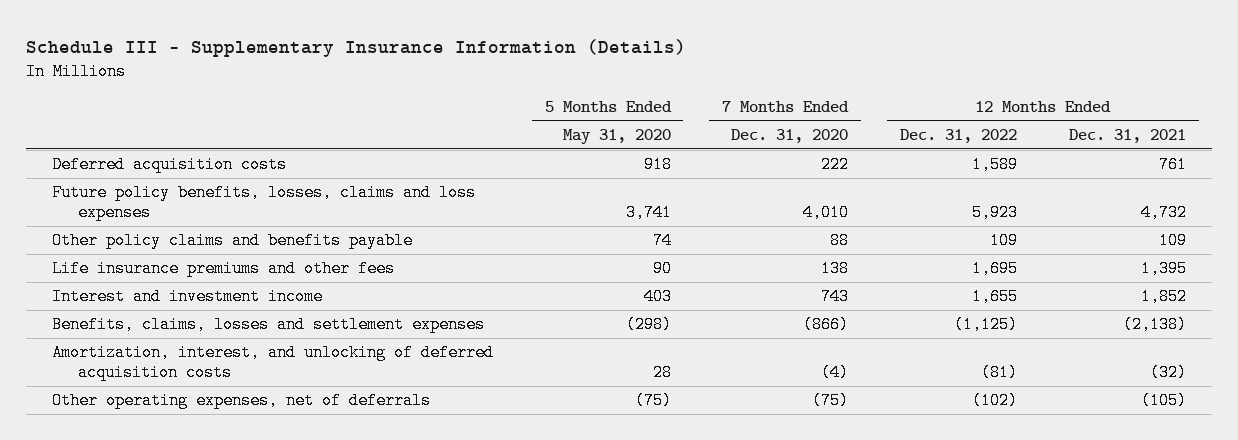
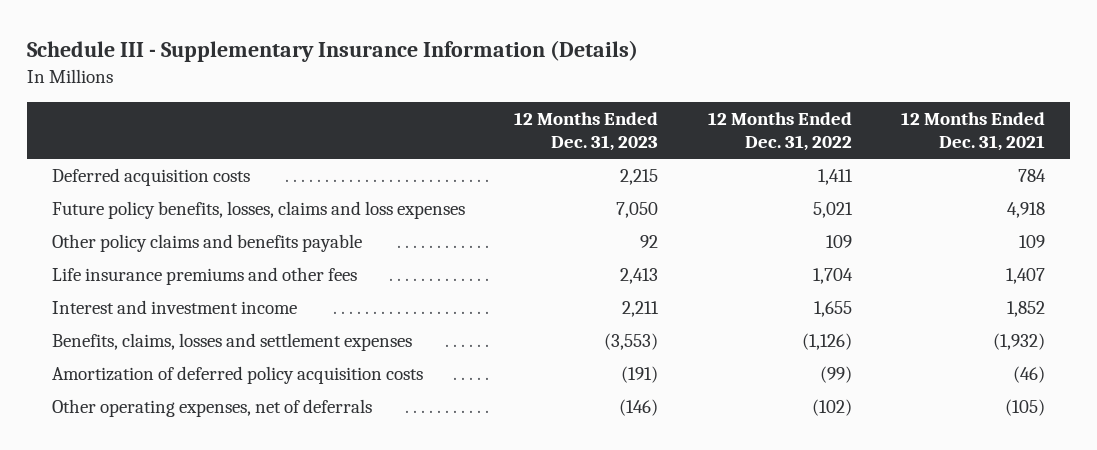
- | 5 Months Ended May 31, 2020 | 7 Months Ended Dec. 31, 2020 | 12 Months Ended Dec. 31, 2022 | 12 Months Ended Dec. 31, 2021
+ | 12 Months Ended Dec. 31, 2023 | 12 Months Ended Dec. 31, 2022 | 12 Months Ended Dec. 31, 2021
- Deferred acquisition costs | 918 | 222 | 1,589 | 761
- Future policy benefits, losses, claims and loss expenses | 3,741 | 4,010 | 5,923 | 4,732
+ Deferred acquisition costs | 2,215 | 1,411 | 784
+ Future policy benefits, losses, claims and loss expenses | 7,050 | 5,021 | 4,918
- Life insurance premiums and other fees | 90 | 138 | 1,695 | 1,395
+ Life insurance premiums and other fees | 2,413 | 1,704 | 1,407
- Benefits, claims, losses and settlement expenses | (298) | (866) | (1,125) | (2,138)
- Amortization, interest, and unlocking of deferred acquisition costs | 28 | (4) | (81) | (32)
+ Benefits, claims, losses and settlement expenses | (3,553) | (1,126) | (1,932)
+ Amortization of deferred policy acquisition costs | (191) | (99) | (46)

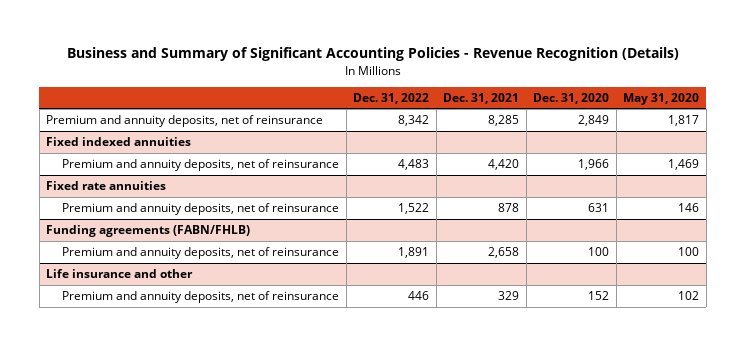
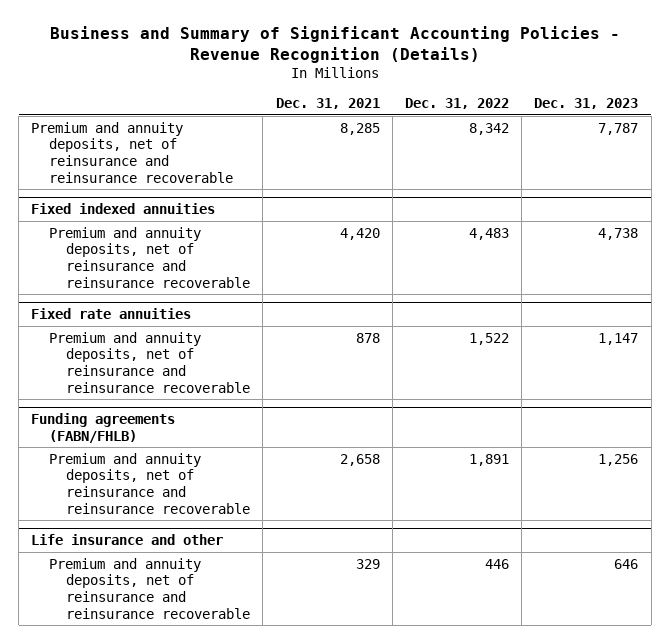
- | Dec. 31, 2022 | Dec. 31, 2021 | Dec. 31, 2020 | May 31, 2020
+ | Dec. 31, 2021 | Dec. 31, 2022 | Dec. 31, 2023
- Premium and annuity deposits, net of reinsurance | 8,342 | 8,285 | 2,849 | 1,817
+ Premium and annuity deposits, net of reinsurance and reinsurance recoverable | 8,285 | 8,342 | 7,787
@ Fixed indexed annuities
- Premium and annuity deposits, net of reinsurance | 4,483 | 4,420 | 1,966 | 1,469
+ Premium and annuity deposits, net of reinsurance and reinsurance recoverable | 4,420 | 4,483 | 4,738
@ Fixed rate annuities
- Premium and annuity deposits, net of reinsurance | 1,522 | 878 | 631 | 146
+ Premium and annuity deposits, net of reinsurance and reinsurance recoverable | 878 | 1,522 | 1,147
@ Funding agreements (FABN/FHLB)
- Premium and annuity deposits, net of reinsurance | 1,891 | 2,658 | 100 | 100
+ Premium and annuity deposits, net of reinsurance and reinsurance recoverable | 2,658 | 1,891 | 1,256
@ Life insurance and other
- Premium and annuity deposits, net of reinsurance | 446 | 329 | 152 | 102
+ Premium and annuity deposits, net of reinsurance and reinsurance recoverable | 329 | 446 | 646

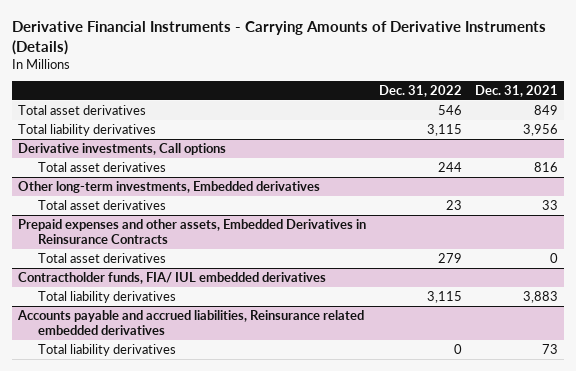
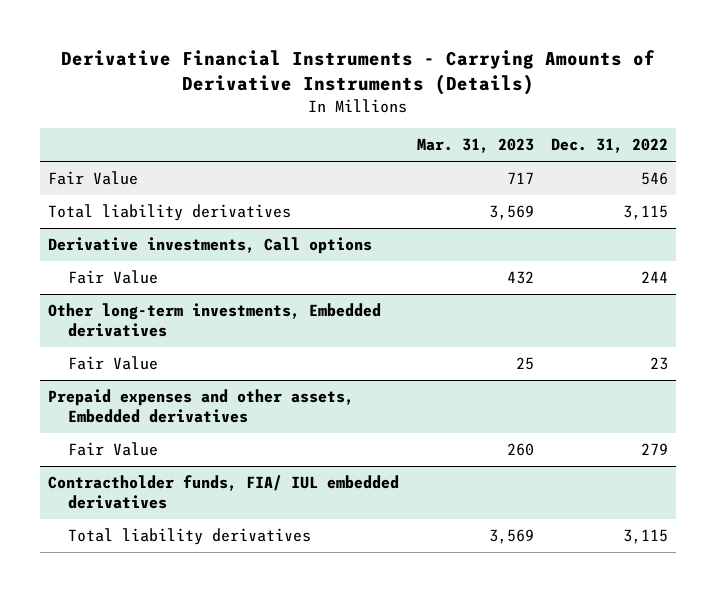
- | Dec. 31, 2022 | Dec. 31, 2021
+ | Mar. 31, 2023 | Dec. 31, 2022
- Total asset derivatives | 546 | 849
+ Fair Value | 717 | 546
@ Derivative investments, Call options
- Total asset derivatives | 244 | 816
+ Fair Value | 432 | 244
@ Other long-term investments, Embedded derivatives
- Total asset derivatives | 23 | 33
- Prepaid expenses and other assets, Embedded Derivatives in Reinsurance Contracts
- Total asset derivatives | 279 | 0
@ Other long-term investments, Embedded derivatives
+ Fair Value | 25 | 23
+ Prepaid expenses and other assets, Embedded derivatives
+ Fair Value | 260 | 279
- Accounts payable and accrued liabilities, Reinsurance related embedded derivatives
- Total liability derivatives | 0 | 73

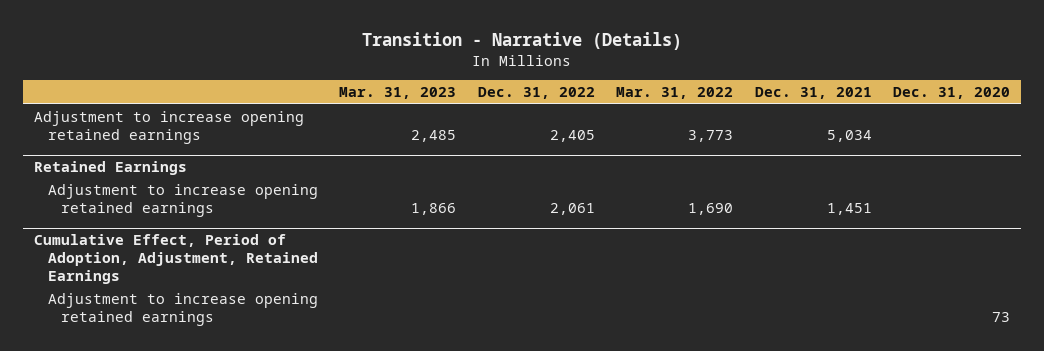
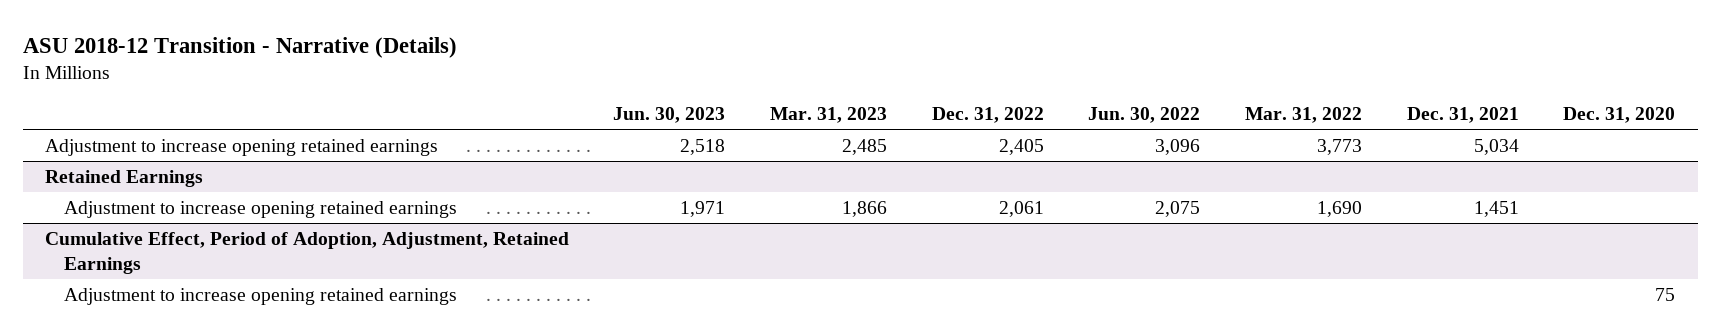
- Transition - Narrative (Details)
+ ASU 2018-12 Transition - Narrative (Details)
- | Mar. 31, 2023 | Dec. 31, 2022 | Mar. 31, 2022 | Dec. 31, 2021 | Dec. 31, 2020
+ | Jun. 30, 2023 | Mar. 31, 2023 | Dec. 31, 2022 | Jun. 30, 2022 | Mar. 31, 2022 | Dec. 31, 2021 | Dec. 31, 2020
@ Cumulative Effect, Period of Adoption, Adjustment, Retained Earnings
- Adjustment to increase opening retained earnings | | | | | 73
+ Adjustment to increase opening retained earnings | | | | | | | 75

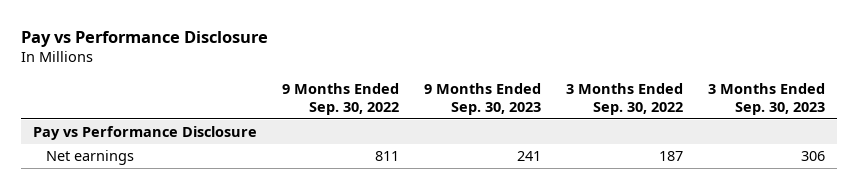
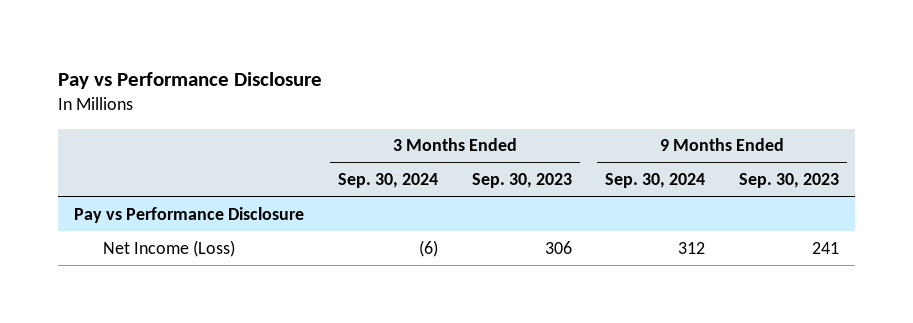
- | 9 Months Ended Sep. 30, 2022 | 9 Months Ended Sep. 30, 2023 | 3 Months Ended Sep. 30, 2022 | 3 Months Ended Sep. 30, 2023
+ | 3 Months Ended Sep. 30, 2024 | 3 Months Ended Sep. 30, 2023 | 9 Months Ended Sep. 30, 2024 | 9 Months Ended Sep. 30, 2023
- Net earnings | 811 | 241 | 187 | 306
+ Net Income (Loss) | (6) | 306 | 312 | 241

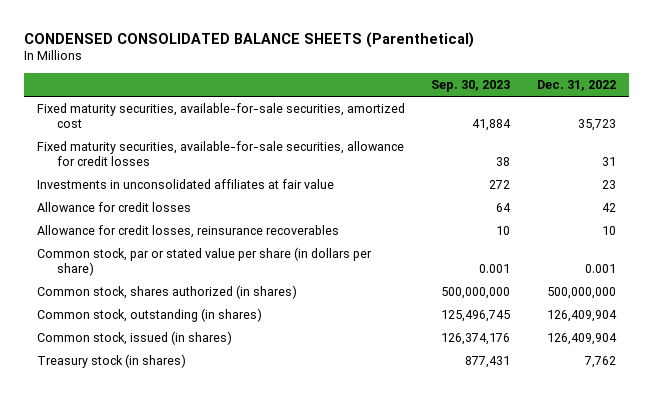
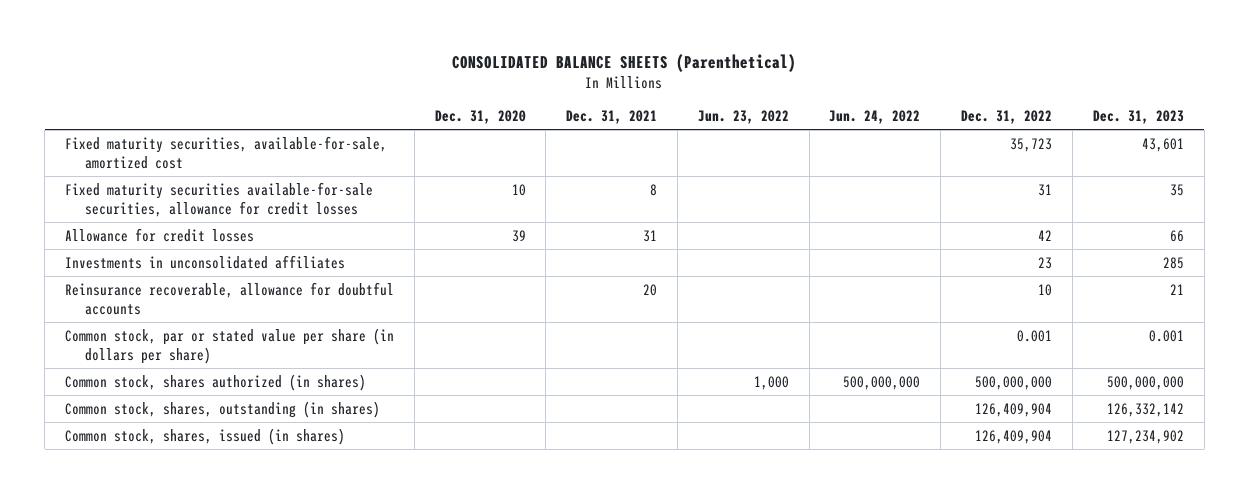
- CONDENSED CONSOLIDATED BALANCE SHEETS (Parenthetical)
+ CONSOLIDATED BALANCE SHEETS (Parenthetical)
- | Sep. 30, 2023 | Dec. 31, 2022
+ | Dec. 31, 2020 | Dec. 31, 2021 | Jun. 23, 2022 | Jun. 24, 2022 | Dec. 31, 2022 | Dec. 31, 2023
- Fixed maturity securities, available-for-sale securities, amortized cost | 41,884 | 35,723
- Fixed maturity securities, available-for-sale securities, allowance for credit losses | 38 | 31
- Investments in unconsolidated affiliates at fair value | 272 | 23
+ Fixed maturity securities, available-for-sale, amortized cost | | | | | 35,723 | 43,601
+ Fixed maturity securities available-for-sale securities, allowance for credit losses | 10 | 8 | | | 31 | 35
- Allowance for credit losses, reinsurance recoverables | 10 | 10
+ Investments in unconsolidated affiliates | | | | | 23 | 285
+ Reinsurance recoverable, allowance for doubtful accounts | | 20 | | | 10 | 21
- Common stock, outstanding (in shares) | 125,496,745 | 126,409,904
- Common stock, issued (in shares) | 126,374,176 | 126,409,904
- Treasury stock (in shares) | 877,431 | 7,762
+ Common stock, shares, outstanding (in shares) | | | | | 126,409,904 | 126,332,142
+ Common stock, shares, issued (in shares) | | | | | 126,409,904 | 127,234,902

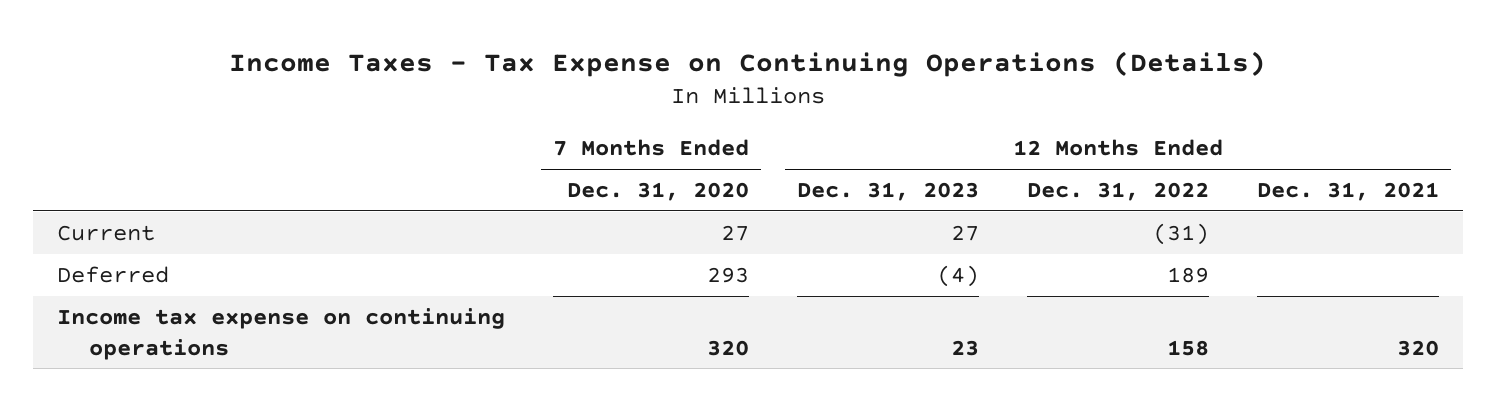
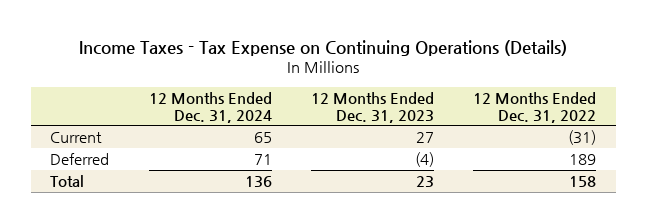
- | 7 Months Ended Dec. 31, 2020 | 12 Months Ended Dec. 31, 2023 | 12 Months Ended Dec. 31, 2022 | 12 Months Ended Dec. 31, 2021
+ | 12 Months Ended Dec. 31, 2024 | 12 Months Ended Dec. 31, 2023 | 12 Months Ended Dec. 31, 2022
- Income tax expense on continuing operations | 320 | 23 | 158 | 320
+ Total | 136 | 23 | 158

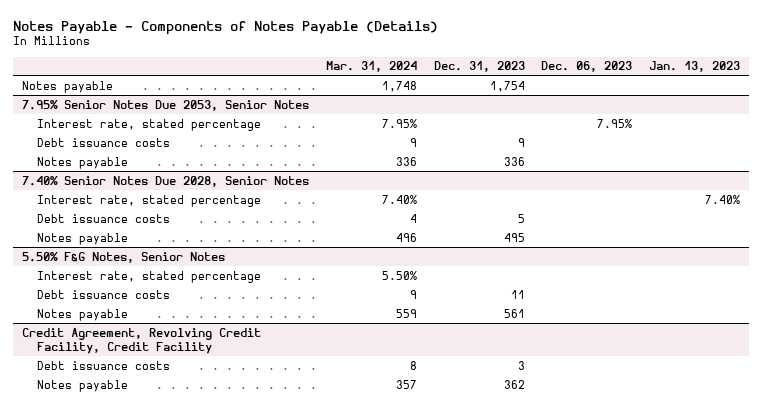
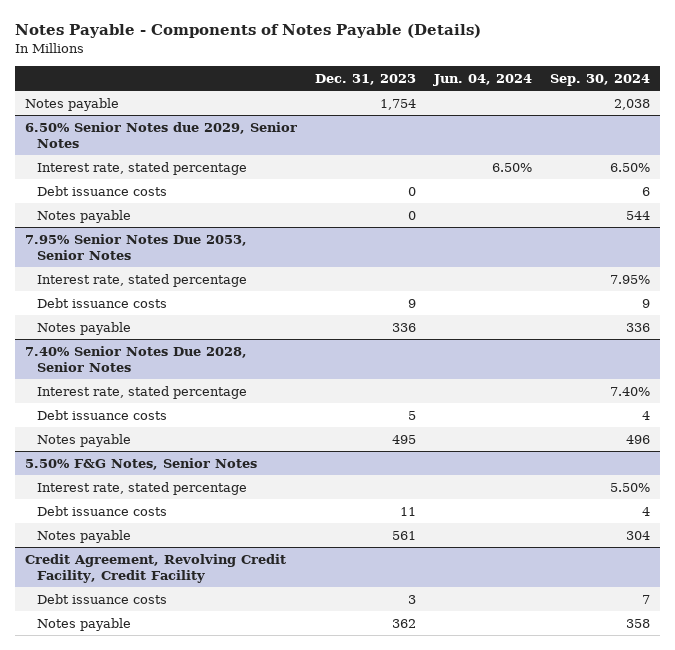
- | Mar. 31, 2024 | Dec. 31, 2023 | Dec. 06, 2023 | Jan. 13, 2023
+ | Dec. 31, 2023 | Jun. 04, 2024 | Sep. 30, 2024
+ 6.50% Senior Notes due 2029, Senior Notes
+ Interest rate, stated percentage | | 6.50% | 6.50%
+ Debt issuance costs | 0 | | 6
+ Notes payable | 0 | | 544

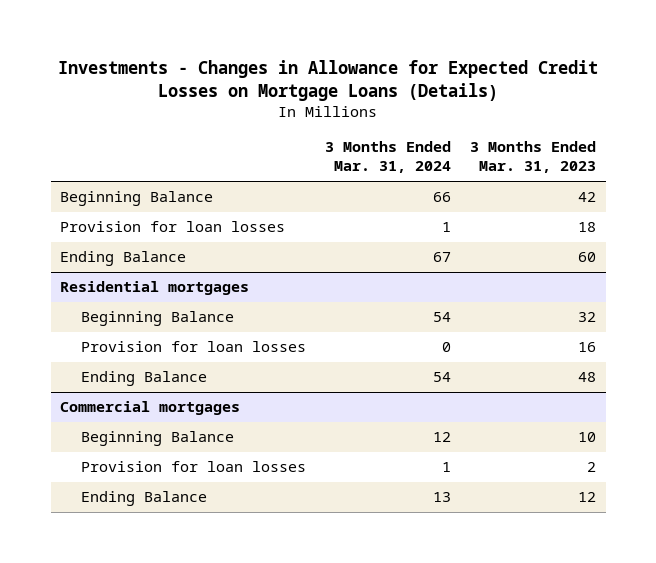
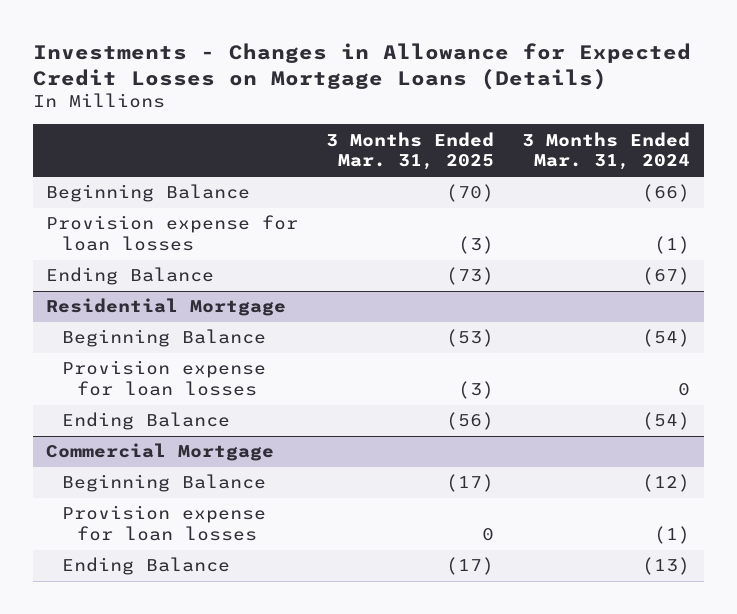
- | 3 Months Ended Mar. 31, 2024 | 3 Months Ended Mar. 31, 2023
+ | 3 Months Ended Mar. 31, 2025 | 3 Months Ended Mar. 31, 2024
- Beginning Balance | 66 | 42
- Provision for loan losses | 1 | 18
- Ending Balance | 67 | 60
- Residential mortgages
- Beginning Balance | 54 | 32
- Provision for loan losses | 0 | 16
- Ending Balance | 54 | 48
- Commercial mortgages
- Beginning Balance | 12 | 10
- Provision for loan losses | 1 | 2
- Ending Balance | 13 | 12
+ Beginning Balance | (70) | (66)
+ Provision expense for loan losses | (3) | (1)
+ Ending Balance | (73) | (67)
+ Residential Mortgage
+ Beginning Balance | (53) | (54)
+ Provision expense for loan losses | (3) | 0
+ Ending Balance | (56) | (54)
+ Commercial Mortgage
+ Beginning Balance | (17) | (12)
+ Provision expense for loan losses | 0 | (1)
+ Ending Balance | (17) | (13)

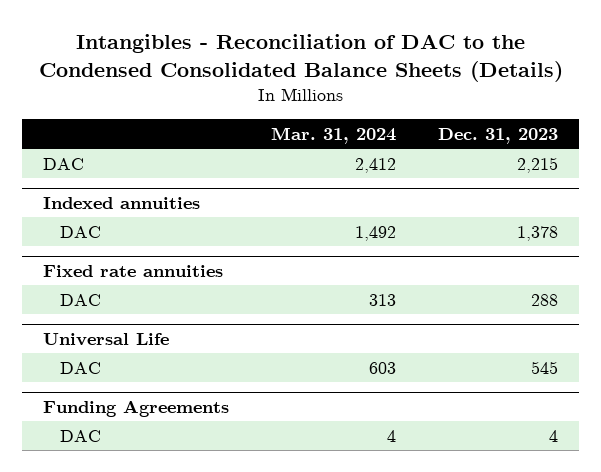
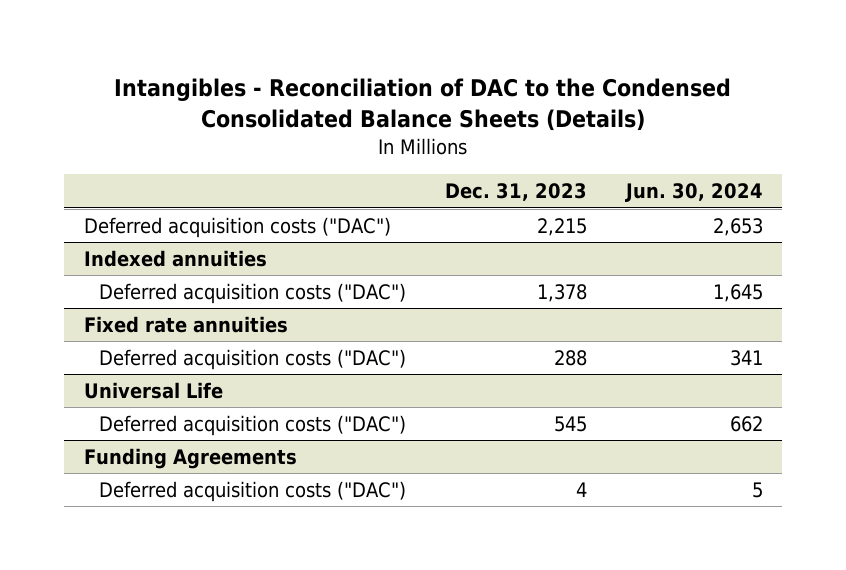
- | Mar. 31, 2024 | Dec. 31, 2023
+ | Dec. 31, 2023 | Jun. 30, 2024
- DAC | 2,412 | 2,215
+ Deferred acquisition costs ("DAC") | 2,215 | 2,653
@ Indexed annuities
- DAC | 1,492 | 1,378
+ Deferred acquisition costs ("DAC") | 1,378 | 1,645
@ Fixed rate annuities
- DAC | 313 | 288
+ Deferred acquisition costs ("DAC") | 288 | 341
@ Universal Life
- DAC | 603 | 545
+ Deferred acquisition costs ("DAC") | 545 | 662
@ Funding Agreements
- DAC | 4 | 4
+ Deferred acquisition costs ("DAC") | 4 | 5

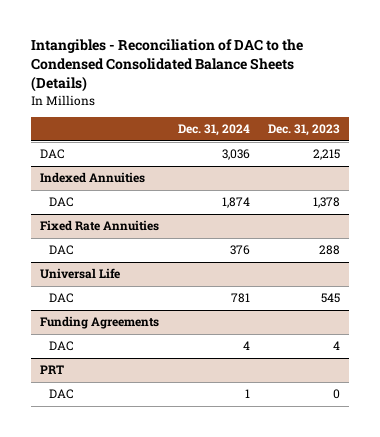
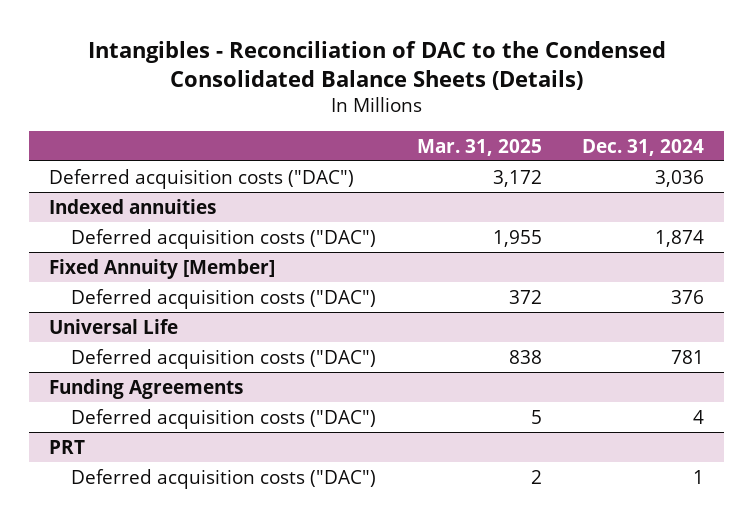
- | Dec. 31, 2024 | Dec. 31, 2023
+ | Mar. 31, 2025 | Dec. 31, 2024
- DAC | 3,036 | 2,215
- Indexed Annuities
- DAC | 1,874 | 1,378
- Fixed Rate Annuities
- DAC | 376 | 288
+ Deferred acquisition costs ("DAC") | 3,172 | 3,036
+ Indexed annuities
+ Deferred acquisition costs ("DAC") | 1,955 | 1,874
+ Fixed Annuity [Member]
+ Deferred acquisition costs ("DAC") | 372 | 376
@ Universal Life
- DAC | 781 | 545
+ Deferred acquisition costs ("DAC") | 838 | 781
@ Funding Agreements
- DAC | 4 | 4
+ Deferred acquisition costs ("DAC") | 5 | 4
@ PRT
- DAC | 1 | 0
+ Deferred acquisition costs ("DAC") | 2 | 1

